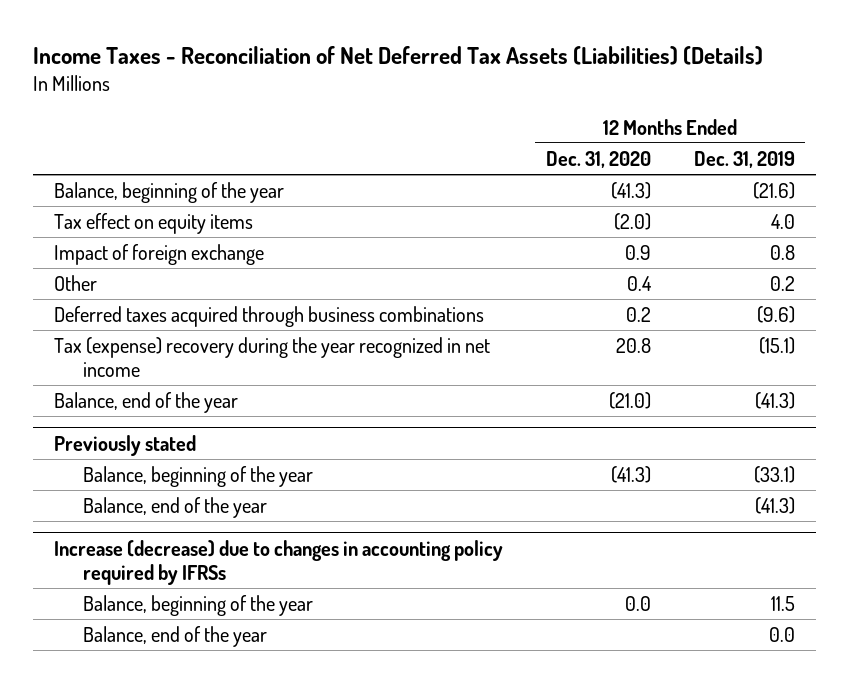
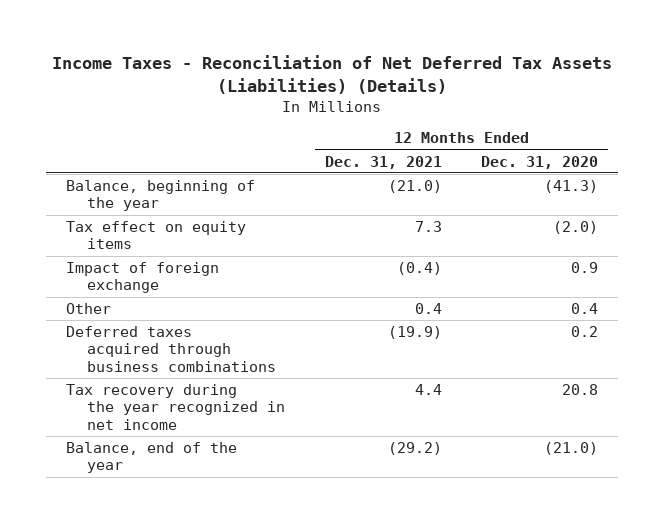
- | 12 Months Ended Dec. 31, 2020 | 12 Months Ended Dec. 31, 2019
+ | 12 Months Ended Dec. 31, 2021 | 12 Months Ended Dec. 31, 2020
- Tax (expense) recovery during the year recognized in net income | 20.8 | (15.1)
+ Tax recovery during the year recognized in net income | 4.4 | 20.8
- Previously stated
- Balance, beginning of the year | (41.3) | (33.1)
- Balance, end of the year | | (41.3)
- Increase (decrease) due to changes in accounting policy required by IFRSs
- Balance, beginning of the year | 0.0 | 11.5
- Balance, end of the year | | 0.0

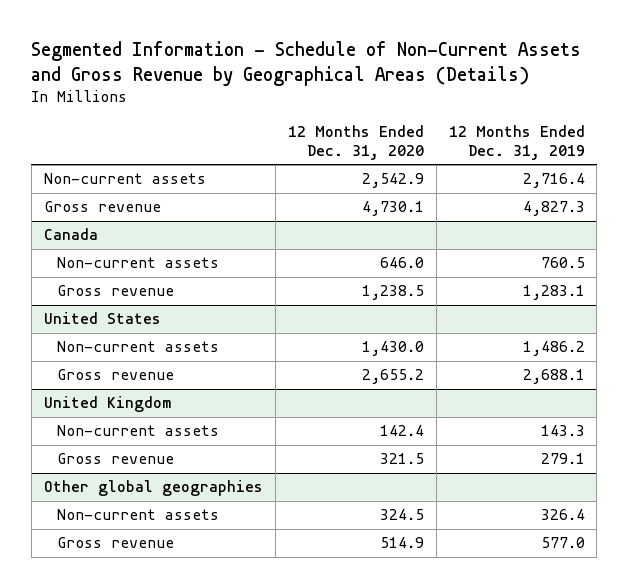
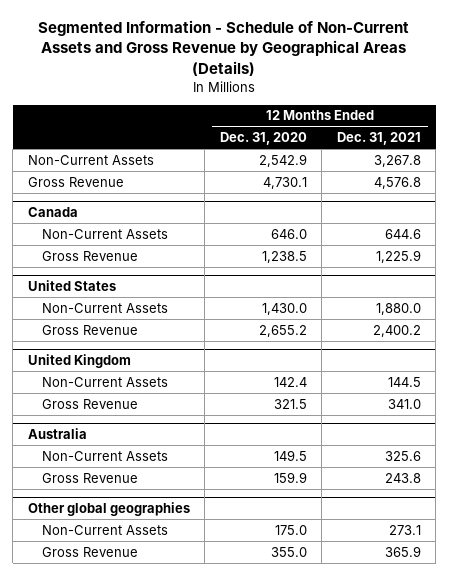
- | 12 Months Ended Dec. 31, 2020 | 12 Months Ended Dec. 31, 2019
+ | 12 Months Ended Dec. 31, 2020 | 12 Months Ended Dec. 31, 2021
- Non-current assets | 2,542.9 | 2,716.4
- Gross revenue | 4,730.1 | 4,827.3
+ Non-Current Assets | 2,542.9 | 3,267.8
+ Gross Revenue | 4,730.1 | 4,576.8
@ Canada
- Non-current assets | 646.0 | 760.5
- Gross revenue | 1,238.5 | 1,283.1
+ Non-Current Assets | 646.0 | 644.6
+ Gross Revenue | 1,238.5 | 1,225.9
@ United States
- Non-current assets | 1,430.0 | 1,486.2
- Gross revenue | 2,655.2 | 2,688.1
+ Non-Current Assets | 1,430.0 | 1,880.0
+ Gross Revenue | 2,655.2 | 2,400.2
@ United Kingdom
- Non-current assets | 142.4 | 143.3
- Gross revenue | 321.5 | 279.1
+ Non-Current Assets | 142.4 | 144.5
+ Gross Revenue | 321.5 | 341.0
+ Australia
+ Non-Current Assets | 149.5 | 325.6
+ Gross Revenue | 159.9 | 243.8
@ Other global geographies
- Non-current assets | 324.5 | 326.4
- Gross revenue | 514.9 | 577.0
+ Non-Current Assets | 175.0 | 273.1
+ Gross Revenue | 355.0 | 365.9

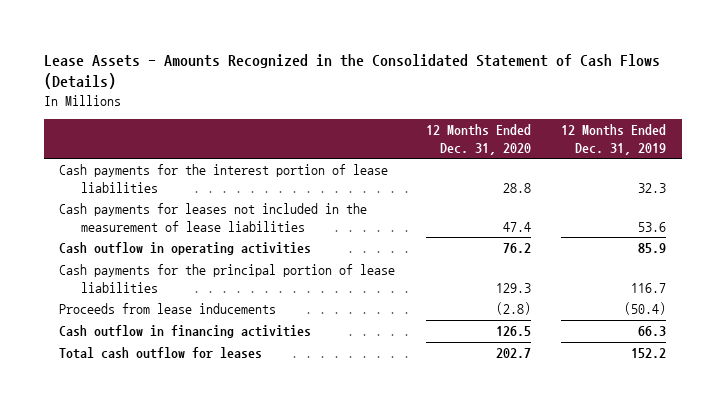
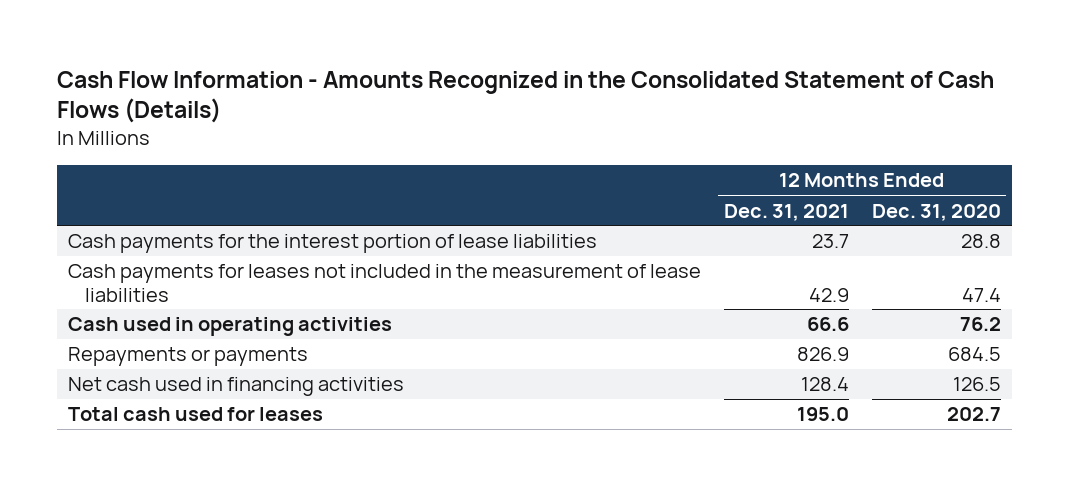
- Lease Assets - Amounts Recognized in the Consolidated Statement of Cash Flows (Details)
+ Cash Flow Information - Amounts Recognized in the Consolidated Statement of Cash Flows (Details)
- | 12 Months Ended Dec. 31, 2020 | 12 Months Ended Dec. 31, 2019
+ | 12 Months Ended Dec. 31, 2021 | 12 Months Ended Dec. 31, 2020
- Cash outflow in operating activities | 76.2 | 85.9
- Cash payments for the principal portion of lease liabilities | 129.3 | 116.7
- Proceeds from lease inducements | (2.8) | (50.4)
- Cash outflow in financing activities | 126.5 | 66.3
- Total cash outflow for leases | 202.7 | 152.2
+ Cash used in operating activities | 66.6 | 76.2
+ Repayments or payments | 826.9 | 684.5
+ Net cash used in financing activities | 128.4 | 126.5
+ Total cash used for leases | 195.0 | 202.7

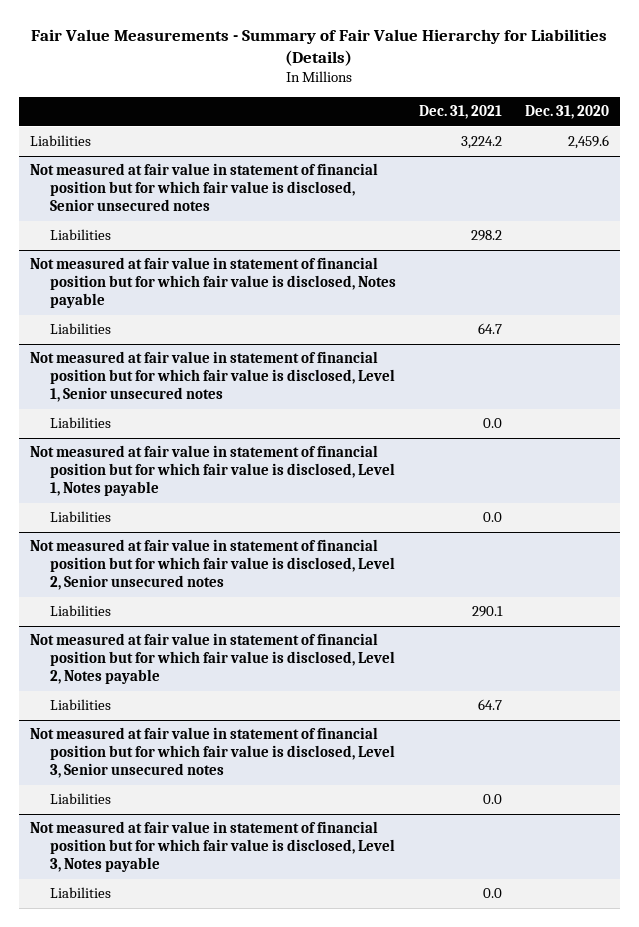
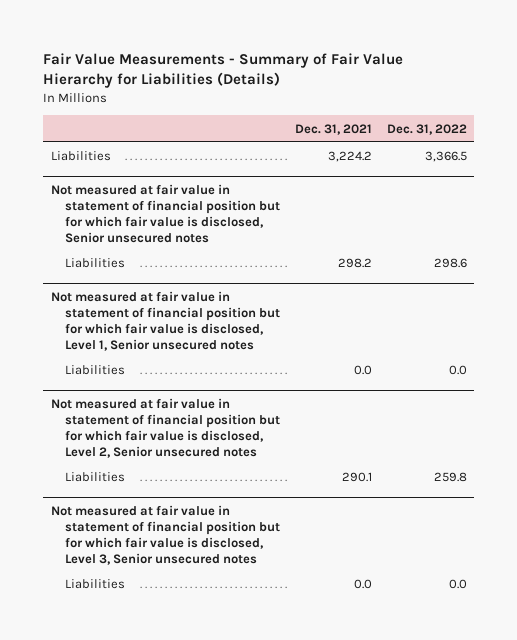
- | Dec. 31, 2021 | Dec. 31, 2020
+ | Dec. 31, 2021 | Dec. 31, 2022
- Not measured at fair value in statement of financial position but for which fair value is disclosed, Notes payable
- Liabilities | 64.7 |
- Not measured at fair value in statement of financial position but for which fair value is disclosed, Level 1, Notes payable
- Liabilities | 0.0 |
- Not measured at fair value in statement of financial position but for which fair value is disclosed, Level 2, Notes payable
- Liabilities | 64.7 |
- Not measured at fair value in statement of financial position but for which fair value is disclosed, Level 3, Notes payable
- Liabilities | 0.0 |

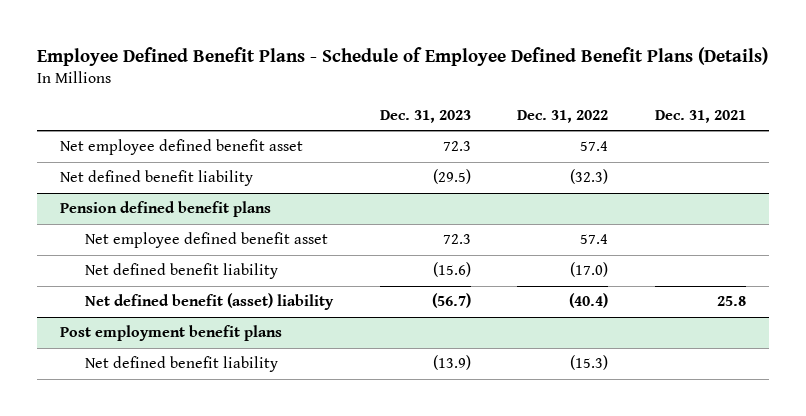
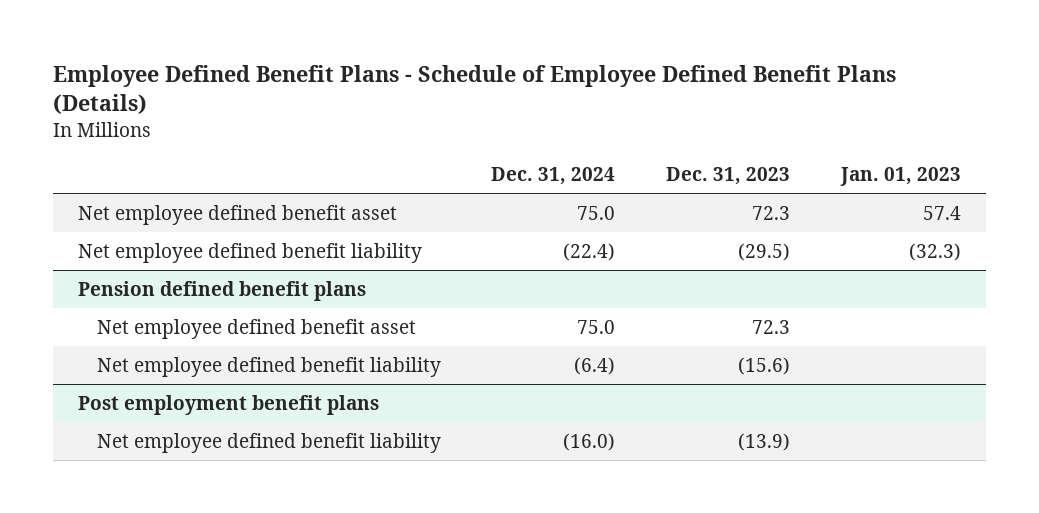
- | Dec. 31, 2023 | Dec. 31, 2022 | Dec. 31, 2021
+ | Dec. 31, 2024 | Dec. 31, 2023 | Jan. 01, 2023
- Net defined benefit liability | (29.5) | (32.3) |
+ Net employee defined benefit liability | (22.4) | (29.5) | (32.3)
@ Pension defined benefit plans
- Net defined benefit liability | (15.6) | (17.0) |
- Net defined benefit (asset) liability | (56.7) | (40.4) | 25.8
+ Net employee defined benefit liability | (6.4) | (15.6) |
@ Post employment benefit plans
- Net defined benefit liability | (13.9) | (15.3) |
+ Net employee defined benefit liability | (16.0) | (13.9) |

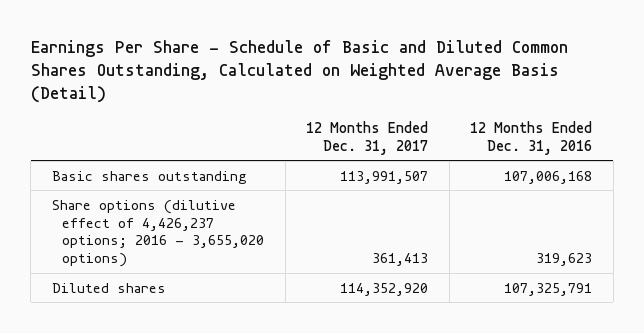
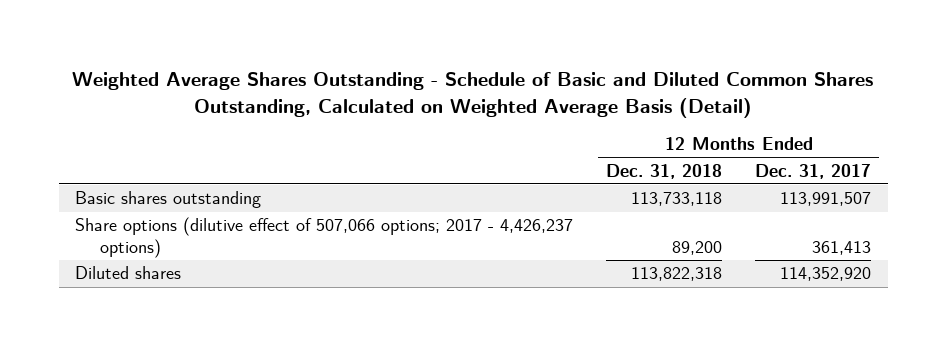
- Earnings Per Share - Schedule of Basic and Diluted Common Shares Outstanding, Calculated on Weighted Average Basis (Detail)
+ Weighted Average Shares Outstanding - Schedule of Basic and Diluted Common Shares Outstanding, Calculated on Weighted Average Basis (Detail)
- | 12 Months Ended Dec. 31, 2017 | 12 Months Ended Dec. 31, 2016
+ | 12 Months Ended Dec. 31, 2018 | 12 Months Ended Dec. 31, 2017
- Share options (dilutive effect of 4,426,237 options; 2016 - 3,655,020 options) | 361,413 | 319,623
+ Share options (dilutive effect of 507,066 options; 2017 - 4,426,237 options) | 89,200 | 361,413

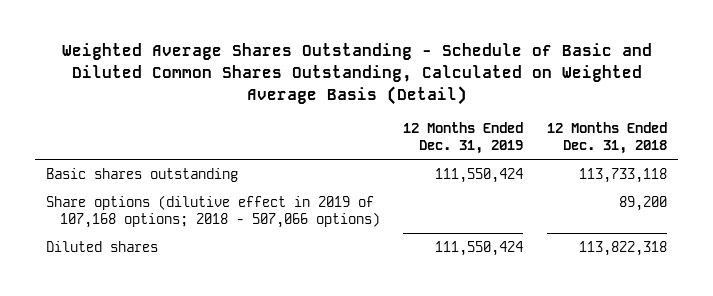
- | 12 Months Ended Dec. 31, 2018 | 12 Months Ended Dec. 31, 2017
+ | 12 Months Ended Dec. 31, 2019 | 12 Months Ended Dec. 31, 2018
- Share options (dilutive effect of 507,066 options; 2017 - 4,426,237 options) | 89,200 | 361,413
+ Share options (dilutive effect in 2019 of 107,168 options; 2018 - 507,066 options) | | 89,200

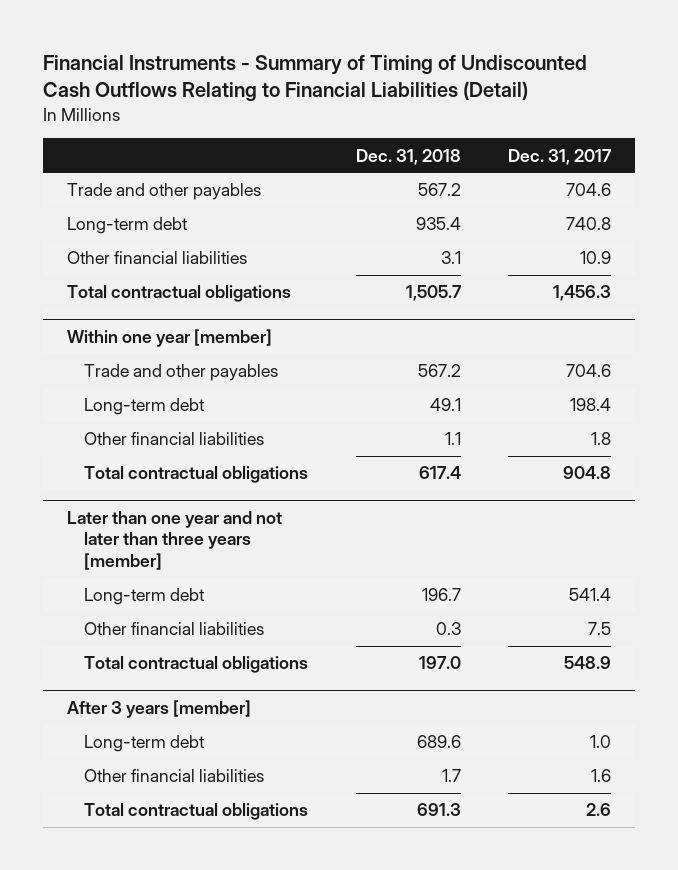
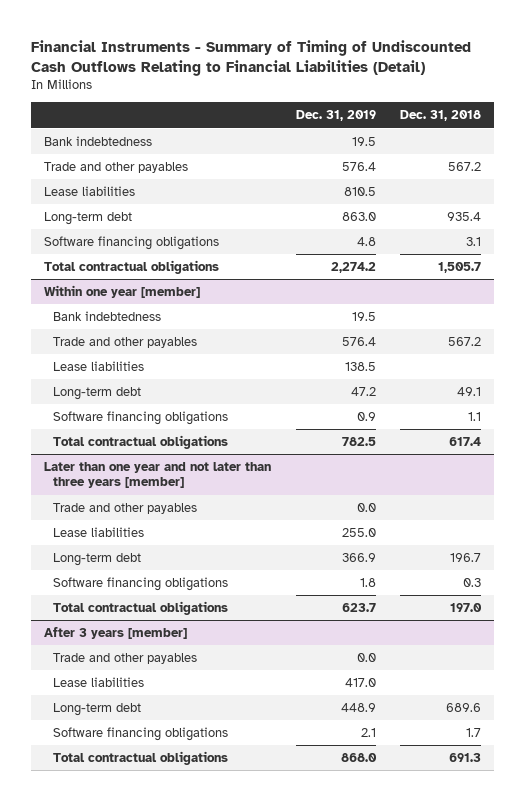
- | Dec. 31, 2018 | Dec. 31, 2017
+ | Dec. 31, 2019 | Dec. 31, 2018
+ Bank indebtedness | 19.5 |
+ Lease liabilities | 810.5 |
- Other financial liabilities | 3.1 | 10.9
+ Software financing obligations | 4.8 | 3.1
@ Within one year [member]
+ Bank indebtedness | 19.5 |
+ Lease liabilities | 138.5 |
- Other financial liabilities | 1.1 | 1.8
+ Software financing obligations | 0.9 | 1.1
@ Later than one year and not later than three years [member]
+ Trade and other payables | 0.0 |
+ Lease liabilities | 255.0 |
- Other financial liabilities | 0.3 | 7.5
+ Software financing obligations | 1.8 | 0.3
@ After 3 years [member]
+ Trade and other payables | 0.0 |
+ Lease liabilities | 417.0 |
- Other financial liabilities | 1.7 | 1.6
+ Software financing obligations | 2.1 | 1.7

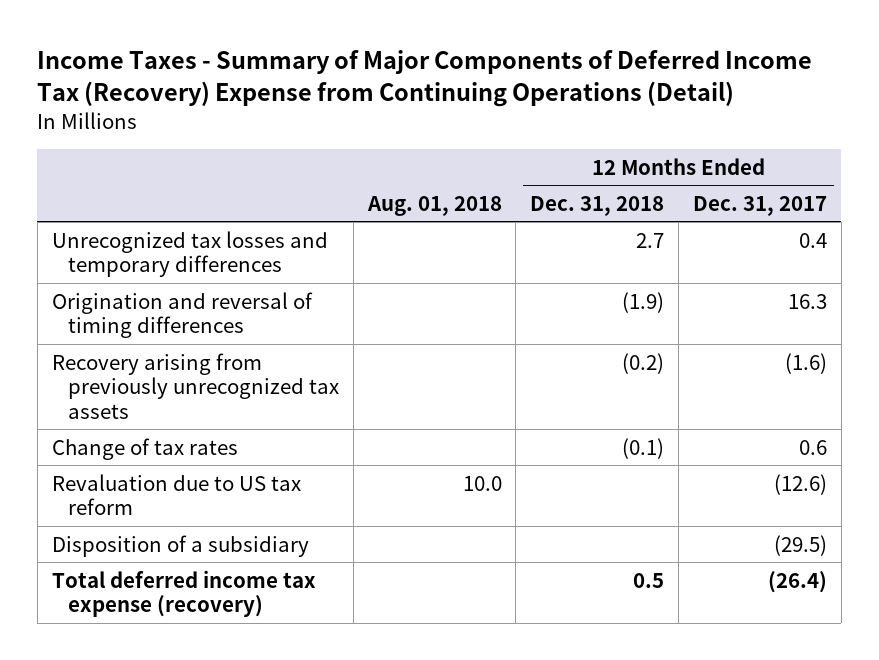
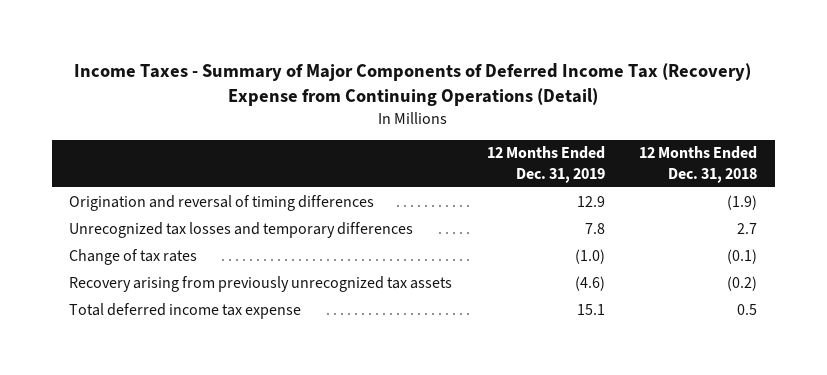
- | Aug. 01, 2018 | 12 Months Ended Dec. 31, 2018 | 12 Months Ended Dec. 31, 2017
+ | 12 Months Ended Dec. 31, 2019 | 12 Months Ended Dec. 31, 2018
moved down: Unrecognized tax losses and temporary differences | 7.8 | 2.7
- Revaluation due to US tax reform | 10.0 | | (12.6)
- Disposition of a subsidiary | | | (29.5)
- Total deferred income tax expense (recovery) | | 0.5 | (26.4)
moved down: Recovery arising from previously unrecognized tax assets | (4.6) | (0.2)
+ Total deferred income tax expense | 15.1 | 0.5

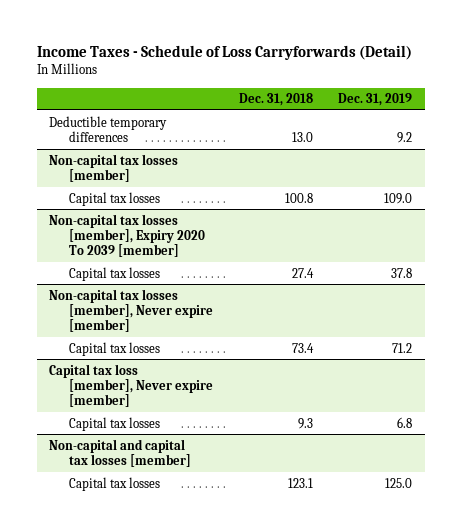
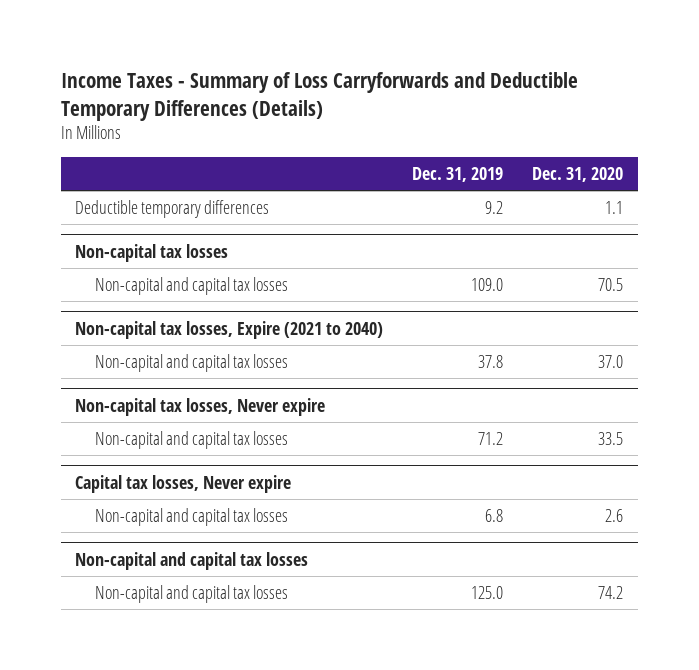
- Income Taxes - Schedule of Loss Carryforwards (Detail)
+ Income Taxes - Summary of Loss Carryforwards and Deductible Temporary Differences (Details)
- | Dec. 31, 2018 | Dec. 31, 2019
+ | Dec. 31, 2019 | Dec. 31, 2020
- Non-capital tax losses [member]
- Capital tax losses | 100.8 | 109.0
- Non-capital tax losses [member], Expiry 2020 To 2039 [member]
- Capital tax losses | 27.4 | 37.8
- Non-capital tax losses [member], Never expire [member]
- Capital tax losses | 73.4 | 71.2
- Capital tax loss [member], Never expire [member]
- Capital tax losses | 9.3 | 6.8
- Non-capital and capital tax losses [member]
- Capital tax losses | 123.1 | 125.0
+ Non-capital tax losses
+ Non-capital and capital tax losses | 109.0 | 70.5
+ Non-capital tax losses, Expire (2021 to 2040)
+ Non-capital and capital tax losses | 37.8 | 37.0
+ Non-capital tax losses, Never expire
+ Non-capital and capital tax losses | 71.2 | 33.5
+ Capital tax losses, Never expire
+ Non-capital and capital tax losses | 6.8 | 2.6
+ Non-capital and capital tax losses
+ Non-capital and capital tax losses | 125.0 | 74.2

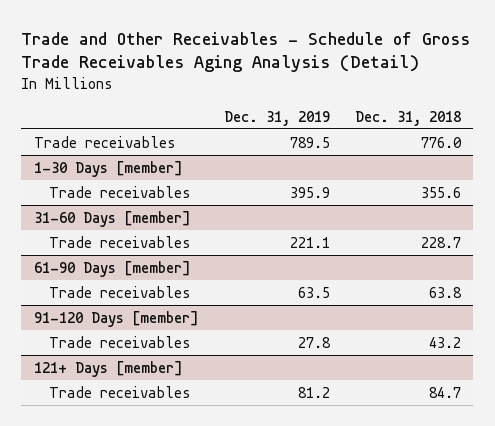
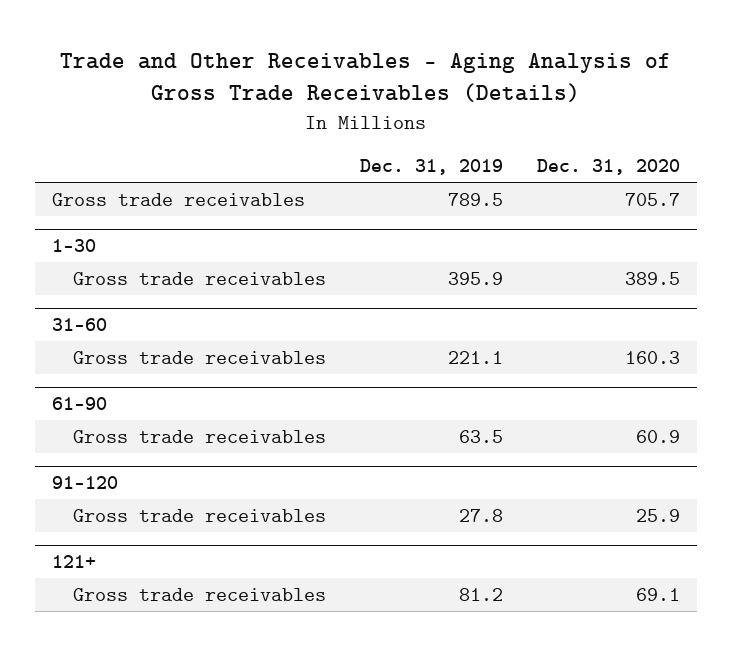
- Trade and Other Receivables - Schedule of Gross Trade Receivables Aging Analysis (Detail)
+ Trade and Other Receivables - Aging Analysis of Gross Trade Receivables (Details)
- | Dec. 31, 2019 | Dec. 31, 2018
+ | Dec. 31, 2019 | Dec. 31, 2020
- Trade receivables | 789.5 | 776.0
- 1-30 Days [member]
- Trade receivables | 395.9 | 355.6
- 31-60 Days [member]
- Trade receivables | 221.1 | 228.7
- 61-90 Days [member]
- Trade receivables | 63.5 | 63.8
- 91-120 Days [member]
- Trade receivables | 27.8 | 43.2
- 121+ Days [member]
- Trade receivables | 81.2 | 84.7
+ Gross trade receivables | 789.5 | 705.7
+ 1-30
+ Gross trade receivables | 395.9 | 389.5
+ 31-60
+ Gross trade receivables | 221.1 | 160.3
+ 61-90
+ Gross trade receivables | 63.5 | 60.9
+ 91-120
+ Gross trade receivables | 27.8 | 25.9
+ 121+
+ Gross trade receivables | 81.2 | 69.1

